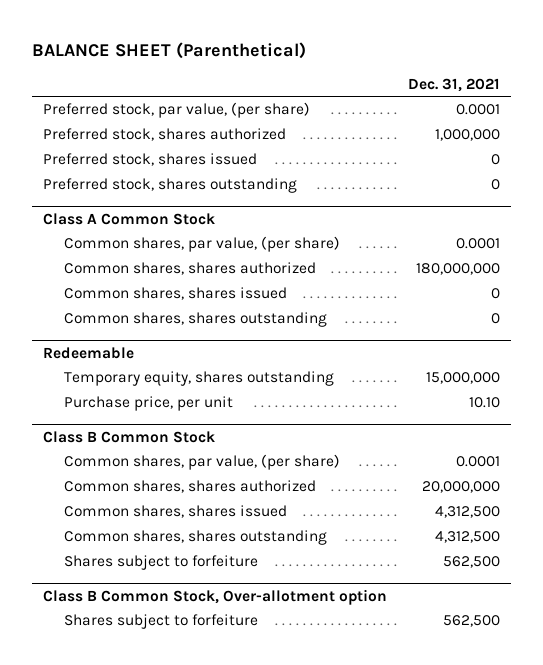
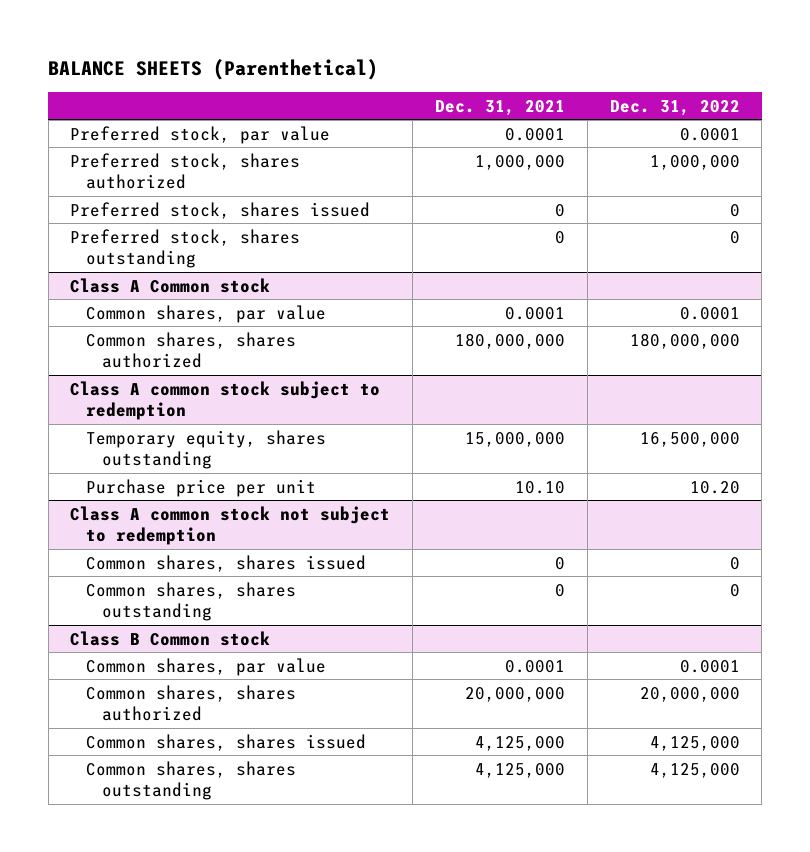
- BALANCE SHEET (Parenthetical)
+ BALANCE SHEETS (Parenthetical)
- | Dec. 31, 2021
+ | Dec. 31, 2021 | Dec. 31, 2022
- Preferred stock, par value, (per share) | 0.0001
+ Preferred stock, par value | 0.0001 | 0.0001
- Class A Common Stock
- Common shares, par value, (per share) | 0.0001
+ Class A Common stock
+ Common shares, par value | 0.0001 | 0.0001
+ Class A common stock subject to redemption
+ Temporary equity, shares outstanding | 15,000,000 | 16,500,000
+ Purchase price per unit | 10.10 | 10.20
+ Class A common stock not subject to redemption
- Redeemable
- Temporary equity, shares outstanding | 15,000,000
- Purchase price, per unit | 10.10
- Class B Common Stock
- Common shares, par value, (per share) | 0.0001
+ Class B Common stock
+ Common shares, par value | 0.0001 | 0.0001
- Common shares, shares issued | 4,312,500
- Common shares, shares outstanding | 4,312,500
- Shares subject to forfeiture | 562,500
- Class B Common Stock, Over-allotment option
- Shares subject to forfeiture | 562,500
+ Common shares, shares issued | 4,125,000 | 4,125,000
+ Common shares, shares outstanding | 4,125,000 | 4,125,000

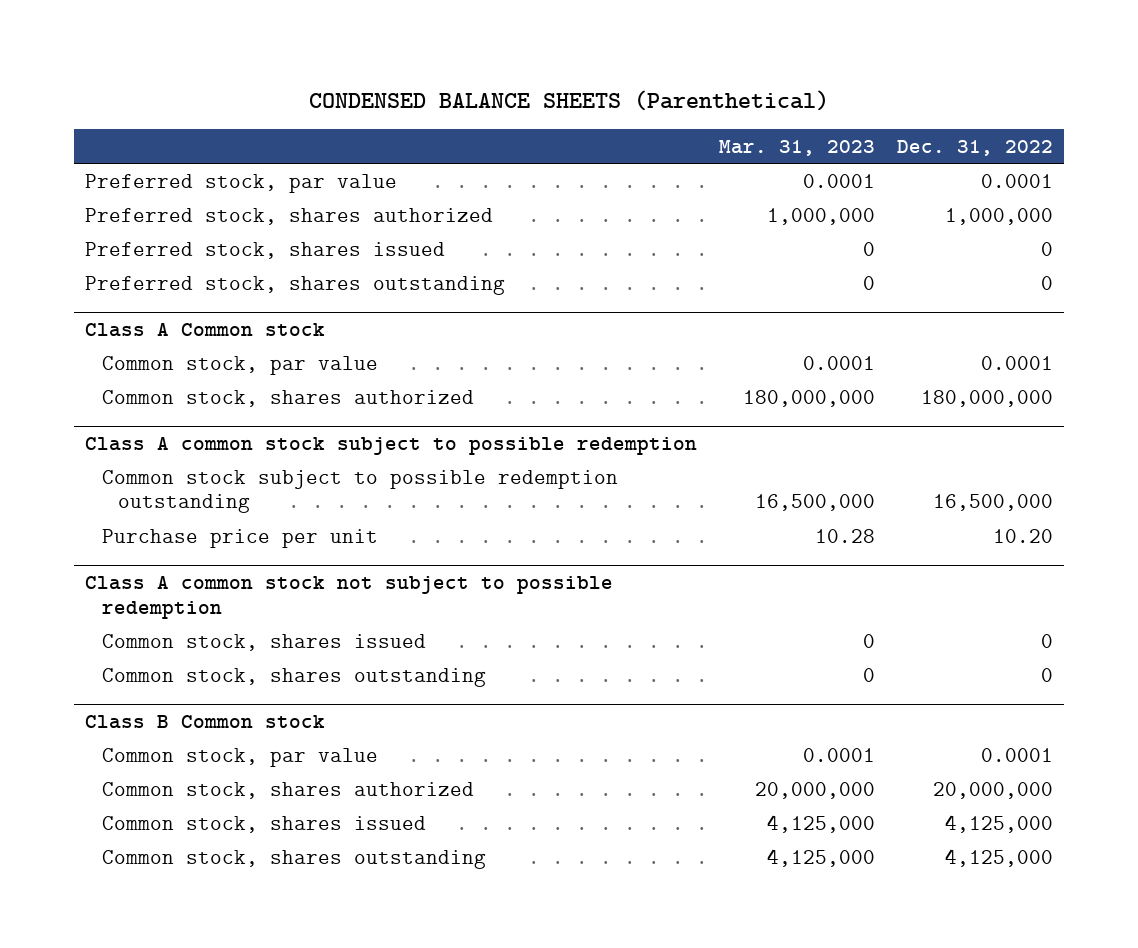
- BALANCE SHEETS (Parenthetical)
+ CONDENSED BALANCE SHEETS (Parenthetical)
- | Dec. 31, 2021 | Dec. 31, 2022
+ | Mar. 31, 2023 | Dec. 31, 2022
@ Class A Common stock
- Common shares, par value | 0.0001 | 0.0001
- Common shares, shares authorized | 180,000,000 | 180,000,000
- Class A common stock subject to redemption
- Temporary equity, shares outstanding | 15,000,000 | 16,500,000
@ Class A Common stock
+ Common stock, par value | 0.0001 | 0.0001
+ Common stock, shares authorized | 180,000,000 | 180,000,000
+ Class A common stock subject to possible redemption
+ Common stock subject to possible redemption outstanding | 16,500,000 | 16,500,000
- Class A common stock not subject to redemption
- Common shares, shares issued | 0 | 0
- Common shares, shares outstanding | 0 | 0
+ Class A common stock not subject to possible redemption
+ Common stock, shares issued | 0 | 0
+ Common stock, shares outstanding | 0 | 0
@ Class B Common stock
- Common shares, par value | 0.0001 | 0.0001
- Common shares, shares authorized | 20,000,000 | 20,000,000
- Common shares, shares issued | 4,125,000 | 4,125,000
- Common shares, shares outstanding | 4,125,000 | 4,125,000
+ Common stock, par value | 0.0001 | 0.0001
+ Common stock, shares authorized | 20,000,000 | 20,000,000
+ Common stock, shares issued | 4,125,000 | 4,125,000
+ Common stock, shares outstanding | 4,125,000 | 4,125,000

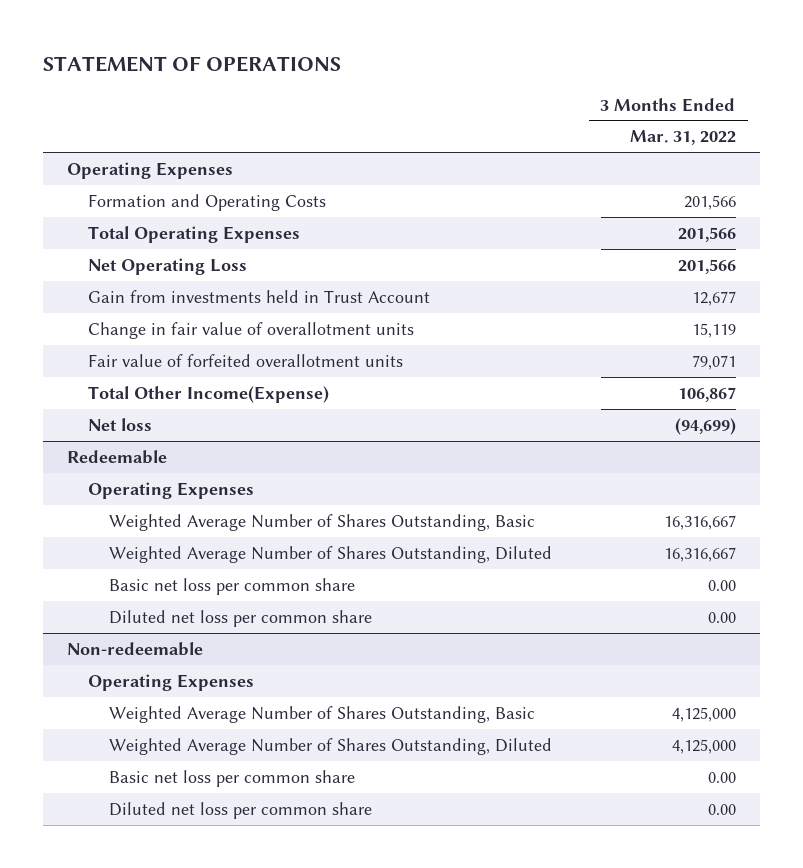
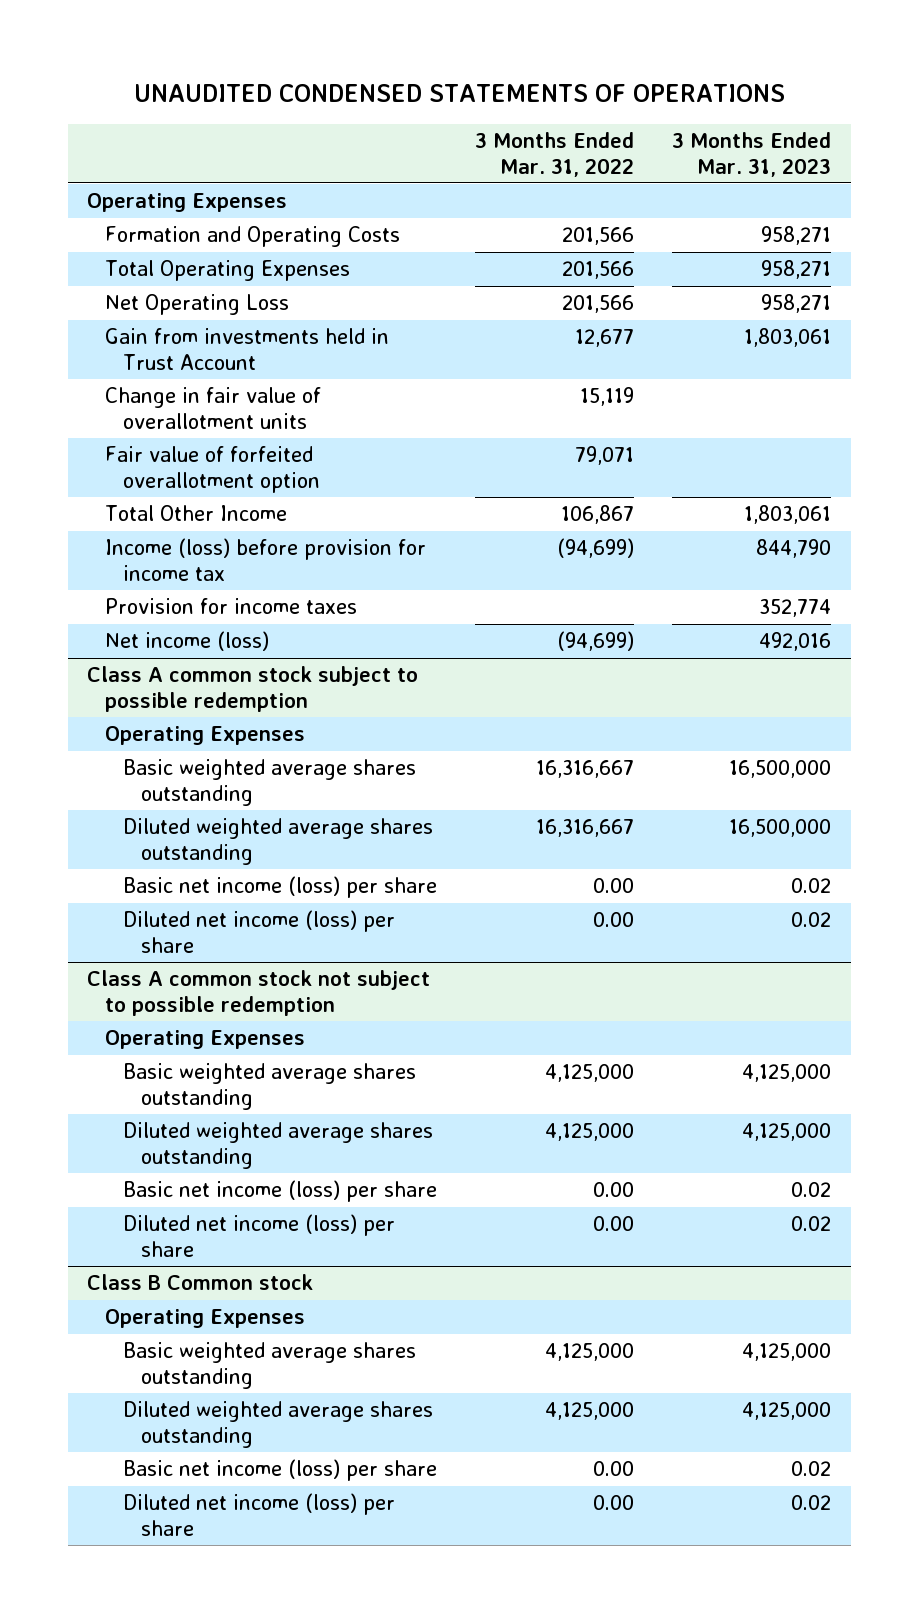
- STATEMENT OF OPERATIONS
+ UNAUDITED CONDENSED STATEMENTS OF OPERATIONS
- | 3 Months Ended Mar. 31, 2022
+ | 3 Months Ended Mar. 31, 2022 | 3 Months Ended Mar. 31, 2023
- Fair value of forfeited overallotment units | 79,071
- Total Other Income(Expense) | 106,867
- Net loss | (94,699)
- Redeemable
+ Fair value of forfeited overallotment option | 79,071 |
+ Total Other Income | 106,867 | 1,803,061
+ Income (loss) before provision for income tax | (94,699) | 844,790
+ Provision for income taxes | | 352,774
+ Net income (loss) | (94,699) | 492,016
+ Class A common stock subject to possible redemption
- Weighted Average Number of Shares Outstanding, Basic | 16,316,667
- Weighted Average Number of Shares Outstanding, Diluted | 16,316,667
- Basic net loss per common share | 0.00
- Diluted net loss per common share | 0.00
- Non-redeemable
+ Basic weighted average shares outstanding | 16,316,667 | 16,500,000
+ Diluted weighted average shares outstanding | 16,316,667 | 16,500,000
+ Basic net income (loss) per share | 0.00 | 0.02
+ Diluted net income (loss) per share | 0.00 | 0.02
+ Class A common stock not subject to possible redemption
- Weighted Average Number of Shares Outstanding, Basic | 4,125,000
- Weighted Average Number of Shares Outstanding, Diluted | 4,125,000
- Basic net loss per common share | 0.00
- Diluted net loss per common share | 0.00
+ Basic weighted average shares outstanding | 4,125,000 | 4,125,000
+ Diluted weighted average shares outstanding | 4,125,000 | 4,125,000
+ Basic net income (loss) per share | 0.00 | 0.02
+ Diluted net income (loss) per share | 0.00 | 0.02
+ Class B Common stock
+ Operating Expenses
+ Basic weighted average shares outstanding | 4,125,000 | 4,125,000
+ Diluted weighted average shares outstanding | 4,125,000 | 4,125,000
+ Basic net income (loss) per share | 0.00 | 0.02
+ Diluted net income (loss) per share | 0.00 | 0.02

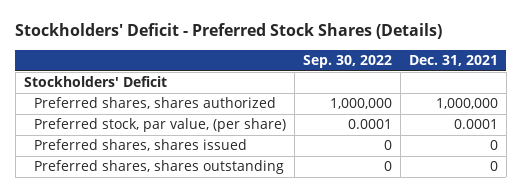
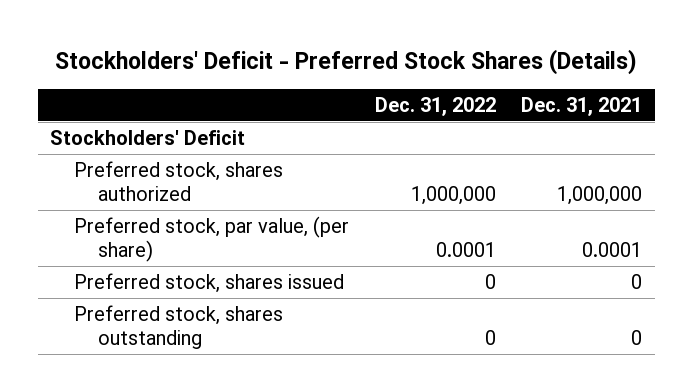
- | Sep. 30, 2022 | Dec. 31, 2021
+ | Dec. 31, 2022 | Dec. 31, 2021
- Preferred shares, shares authorized | 1,000,000 | 1,000,000
+ Preferred stock, shares authorized | 1,000,000 | 1,000,000
- Preferred shares, shares issued | 0 | 0
- Preferred shares, shares outstanding | 0 | 0
+ Preferred stock, shares issued | 0 | 0
+ Preferred stock, shares outstanding | 0 | 0

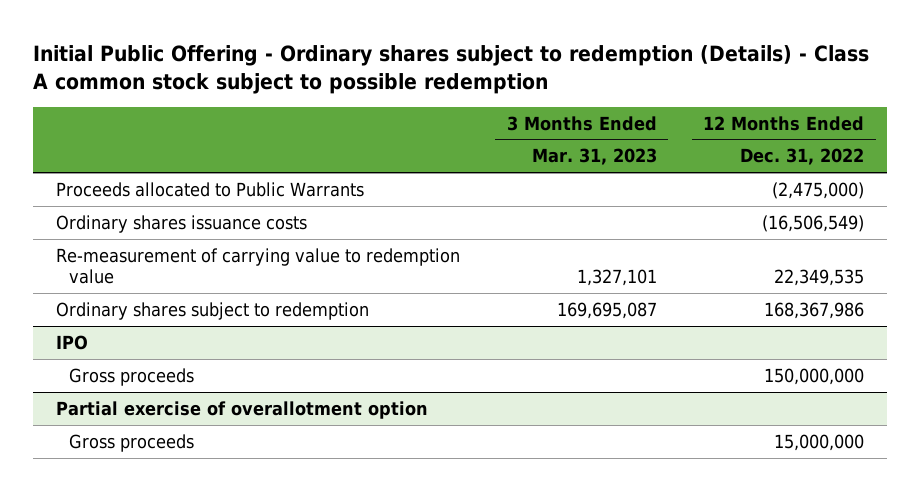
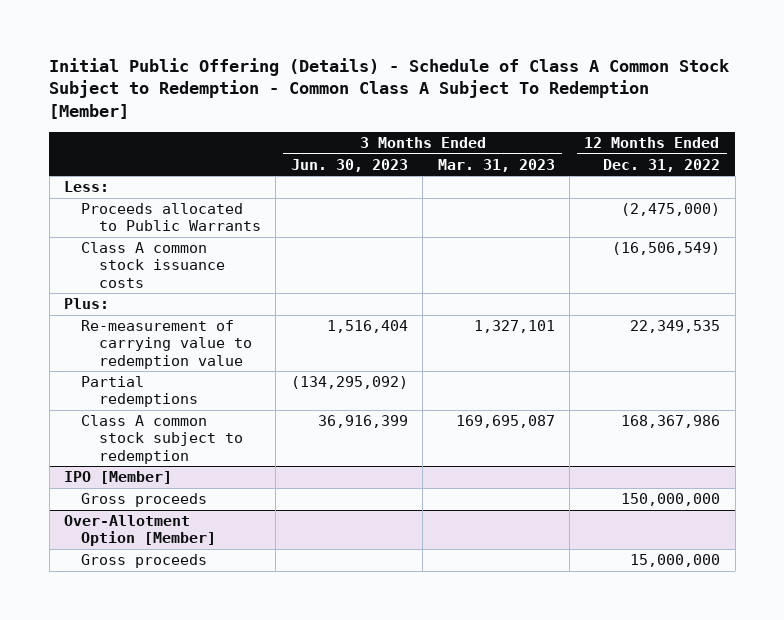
- Initial Public Offering - Ordinary shares subject to redemption (Details) - Class A common stock subject to possible redemption
+ Initial Public Offering (Details) - Schedule of Class A Common Stock Subject to Redemption - Common Class A Subject To Redemption [Member]
- | 3 Months Ended Mar. 31, 2023 | 12 Months Ended Dec. 31, 2022
+ | 3 Months Ended Jun. 30, 2023 | 3 Months Ended Mar. 31, 2023 | 12 Months Ended Dec. 31, 2022
+ Less:
- Ordinary shares issuance costs | | (16,506,549)
+ Class A common stock issuance costs | | | (16,506,549)
+ Plus:
- Ordinary shares subject to redemption | 169,695,087 | 168,367,986
- IPO
+ Partial redemptions | (134,295,092) | |
+ Class A common stock subject to redemption | 36,916,399 | 169,695,087 | 168,367,986
+ IPO [Member]
- Partial exercise of overallotment option
+ Over-Allotment Option [Member]

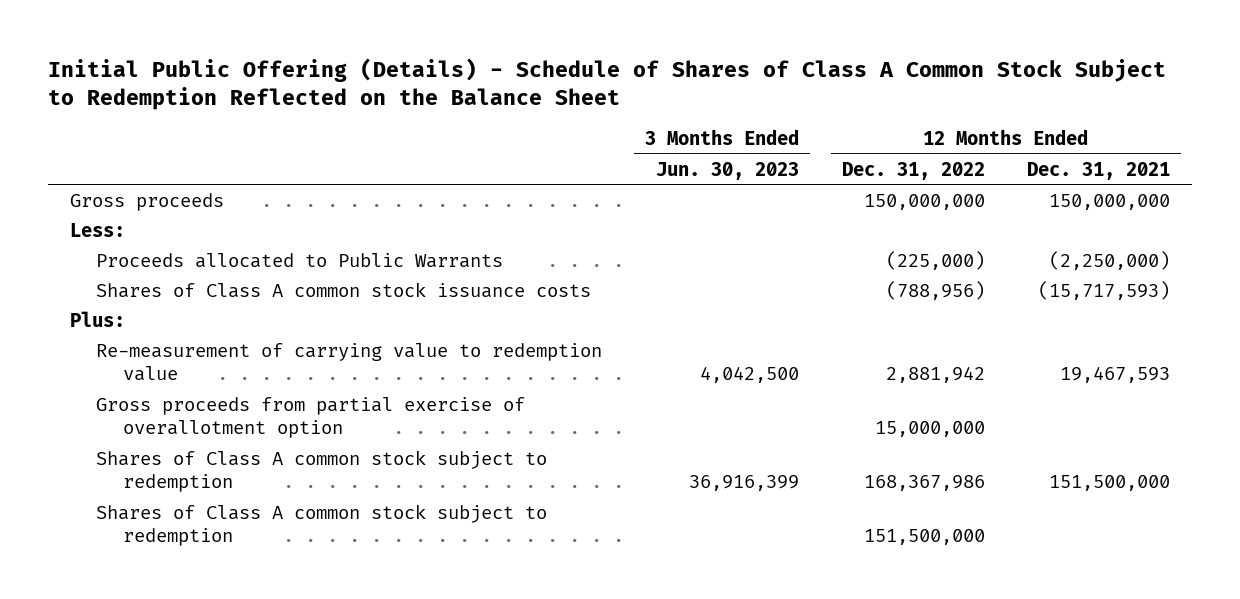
- Initial Public Offering (Details) - Schedule of Class A Common Stock Subject to Redemption - Common Class A Subject To Redemption [Member]
+ Initial Public Offering (Details) - Schedule of Shares of Class A Common Stock Subject to Redemption Reflected on the Balance Sheet
- | 3 Months Ended Jun. 30, 2023 | 3 Months Ended Mar. 31, 2023 | 12 Months Ended Dec. 31, 2022
+ | 3 Months Ended Jun. 30, 2023 | 12 Months Ended Dec. 31, 2022 | 12 Months Ended Dec. 31, 2021
+ Gross proceeds | | 150,000,000 | 150,000,000
- Proceeds allocated to Public Warrants | | | (2,475,000)
- Class A common stock issuance costs | | | (16,506,549)
+ Proceeds allocated to Public Warrants | | (225,000) | (2,250,000)
+ Shares of Class A common stock issuance costs | | (788,956) | (15,717,593)
- Re-measurement of carrying value to redemption value | 1,516,404 | 1,327,101 | 22,349,535
- Partial redemptions | (134,295,092) | |
- Class A common stock subject to redemption | 36,916,399 | 169,695,087 | 168,367,986
- IPO [Member]
- Gross proceeds | | | 150,000,000
- Over-Allotment Option [Member]
- Gross proceeds | | | 15,000,000
+ Re-measurement of carrying value to redemption value | 4,042,500 | 2,881,942 | 19,467,593
+ Gross proceeds from partial exercise of overallotment option | | 15,000,000 |
+ Shares of Class A common stock subject to redemption | 36,916,399 | 168,367,986 | 151,500,000
+ Shares of Class A common stock subject to redemption | | 151,500,000 |

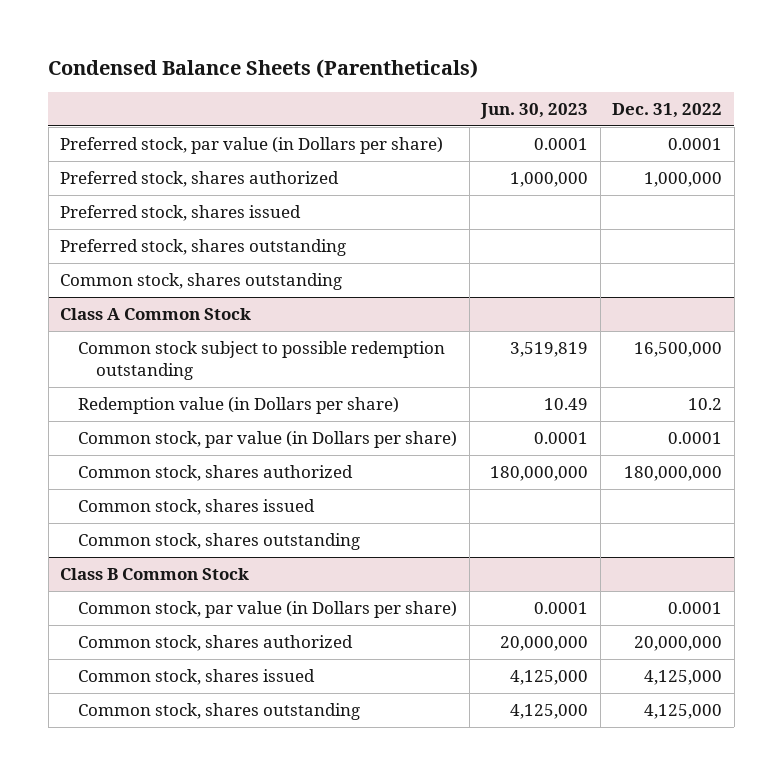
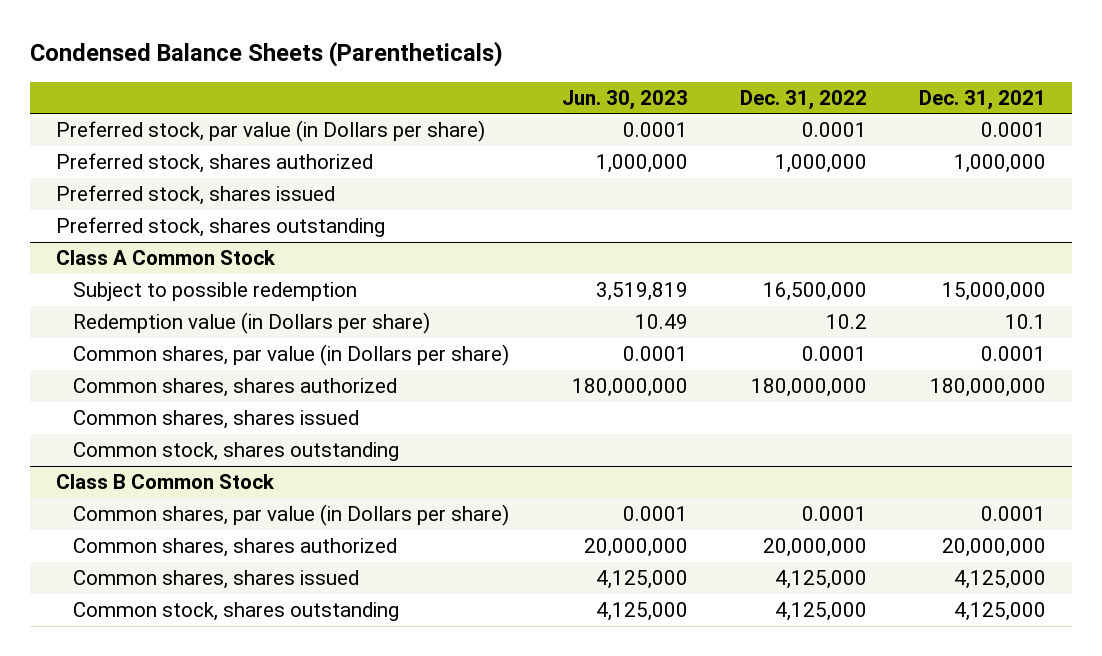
- | Jun. 30, 2023 | Dec. 31, 2022
+ | Jun. 30, 2023 | Dec. 31, 2022 | Dec. 31, 2021
- Common stock, shares outstanding
@ Class A Common Stock
- Common stock subject to possible redemption outstanding | 3,519,819 | 16,500,000
+ Subject to possible redemption | 3,519,819 | 16,500,000 | 15,000,000
- Common stock, par value (in Dollars per share) | 0.0001 | 0.0001
- Common stock, shares authorized | 180,000,000 | 180,000,000
- Common stock, shares issued
+ Common shares, par value (in Dollars per share) | 0.0001 | 0.0001 | 0.0001
+ Common shares, shares authorized | 180,000,000 | 180,000,000 | 180,000,000
+ Common shares, shares issued
@ Class B Common Stock
- Common stock, par value (in Dollars per share) | 0.0001 | 0.0001
- Common stock, shares authorized | 20,000,000 | 20,000,000
- Common stock, shares issued | 4,125,000 | 4,125,000
+ Common shares, par value (in Dollars per share) | 0.0001 | 0.0001 | 0.0001
+ Common shares, shares authorized | 20,000,000 | 20,000,000 | 20,000,000
+ Common shares, shares issued | 4,125,000 | 4,125,000 | 4,125,000

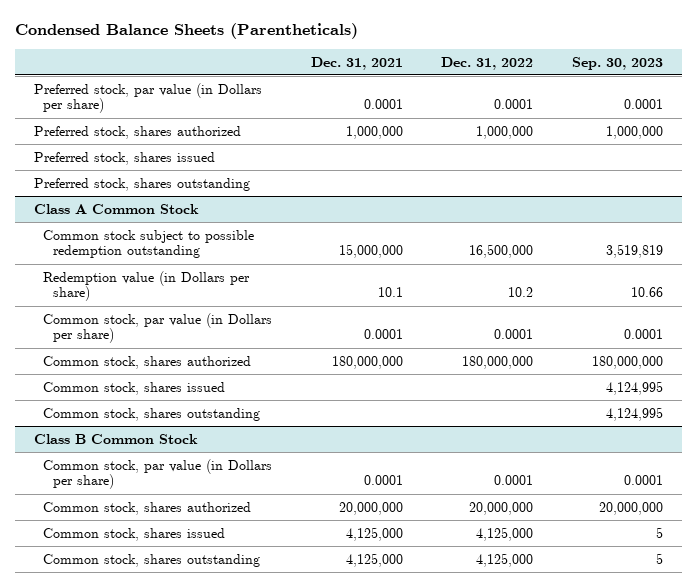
- | Jun. 30, 2023 | Dec. 31, 2022 | Dec. 31, 2021
+ | Dec. 31, 2021 | Dec. 31, 2022 | Sep. 30, 2023
@ Class A Common Stock
- Subject to possible redemption | 3,519,819 | 16,500,000 | 15,000,000
+ Common stock subject to possible redemption outstanding | 15,000,000 | 16,500,000 | 3,519,819
- Common shares, par value (in Dollars per share) | 0.0001 | 0.0001 | 0.0001
- Common shares, shares authorized | 180,000,000 | 180,000,000 | 180,000,000
- Common shares, shares issued
+ Common stock, par value (in Dollars per share) | 0.0001 | 0.0001 | 0.0001
+ Common stock, shares authorized | 180,000,000 | 180,000,000 | 180,000,000
+ Common stock, shares issued | | | 4,124,995
@ Class B Common Stock
- Common shares, par value (in Dollars per share) | 0.0001 | 0.0001 | 0.0001
- Common shares, shares authorized | 20,000,000 | 20,000,000 | 20,000,000
- Common shares, shares issued | 4,125,000 | 4,125,000 | 4,125,000
+ Common stock, par value (in Dollars per share) | 0.0001 | 0.0001 | 0.0001
+ Common stock, shares authorized | 20,000,000 | 20,000,000 | 20,000,000
+ Common stock, shares issued | 4,125,000 | 4,125,000 | 5

